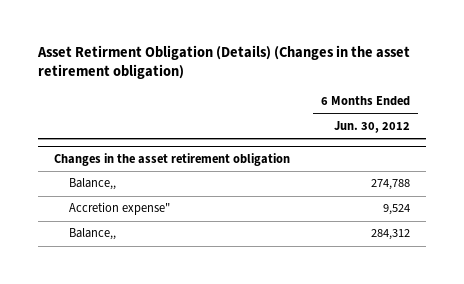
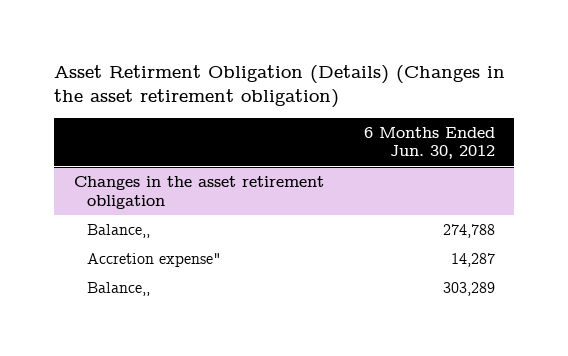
@ Changes in the asset retirement obligation
- Accretion expense" | 9,524
- Balance,, | 284,312
+ Accretion expense" | 14,287
+ Balance,, | 303,289

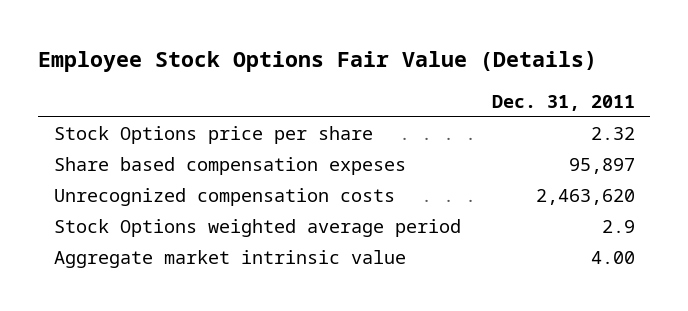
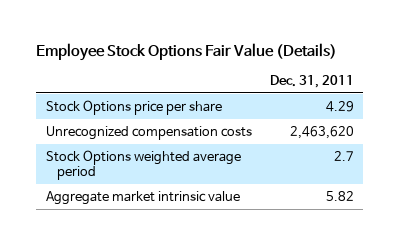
- Stock Options price per share | 2.32
- Share based compensation expeses | 95,897
+ Stock Options price per share | 4.29
- Stock Options weighted average period | 2.9
- Aggregate market intrinsic value | 4.00
+ Stock Options weighted average period | 2.7
+ Aggregate market intrinsic value | 5.82

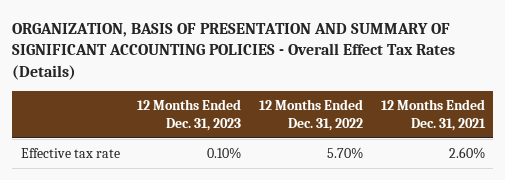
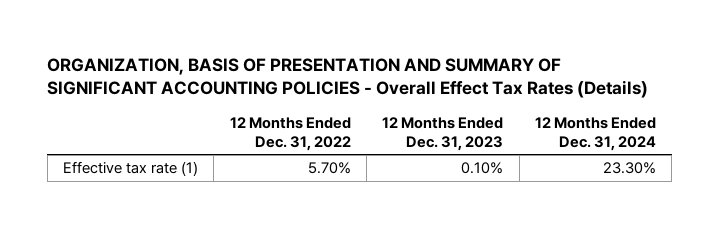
- | 12 Months Ended Dec. 31, 2023 | 12 Months Ended Dec. 31, 2022 | 12 Months Ended Dec. 31, 2021
+ | 12 Months Ended Dec. 31, 2022 | 12 Months Ended Dec. 31, 2023 | 12 Months Ended Dec. 31, 2024
- Effective tax rate | 0.10% | 5.70% | 2.60%
+ Effective tax rate (1) | 5.70% | 0.10% | 23.30%

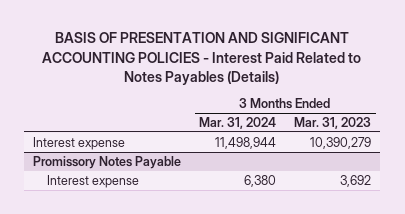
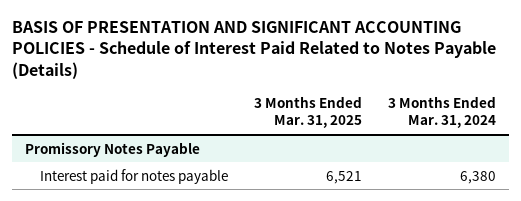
- BASIS OF PRESENTATION AND SIGNIFICANT ACCOUNTING POLICIES - Interest Paid Related to Notes Payables (Details)
+ BASIS OF PRESENTATION AND SIGNIFICANT ACCOUNTING POLICIES - Schedule of Interest Paid Related to Notes Payable (Details)
- | 3 Months Ended Mar. 31, 2024 | 3 Months Ended Mar. 31, 2023
+ | 3 Months Ended Mar. 31, 2025 | 3 Months Ended Mar. 31, 2024
- Interest expense | 11,498,944 | 10,390,279
@ Promissory Notes Payable
- Interest expense | 6,380 | 3,692
+ Interest paid for notes payable | 6,521 | 6,380

